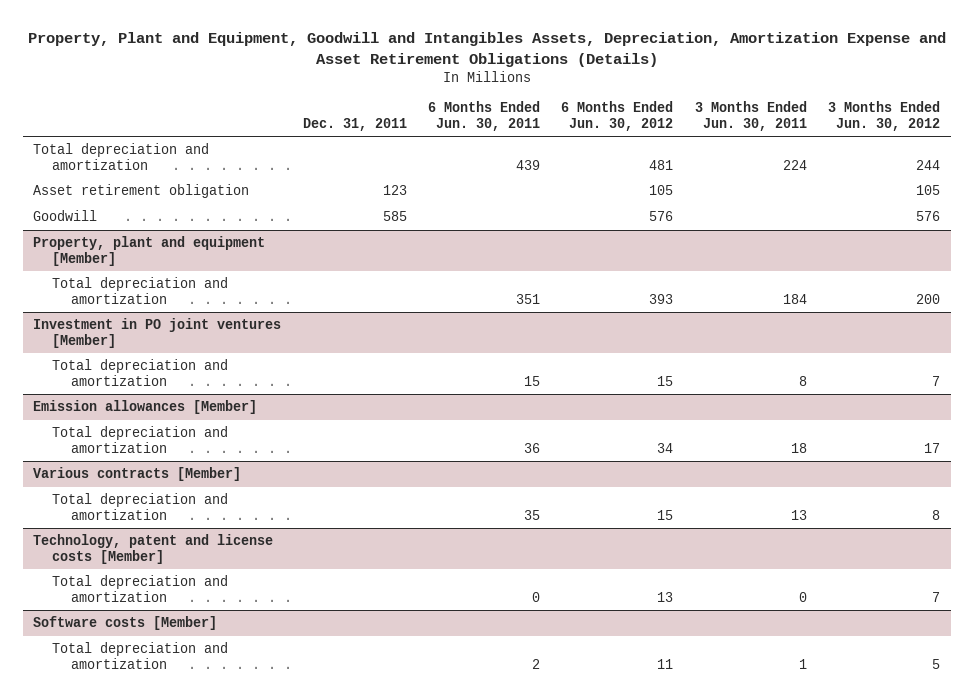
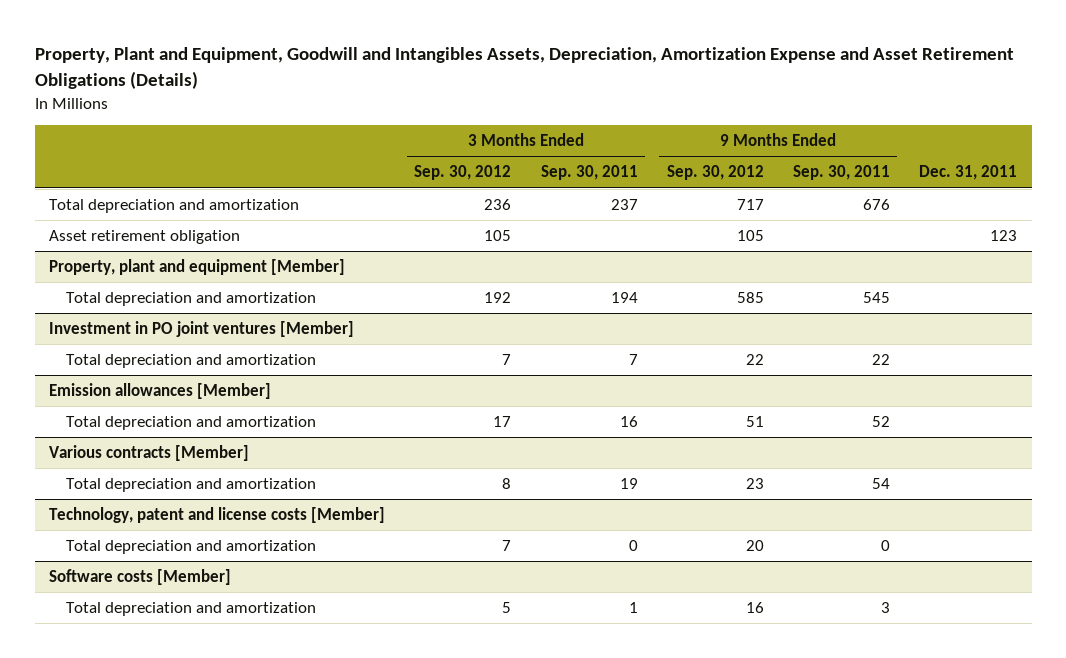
- | Dec. 31, 2011 | 6 Months Ended Jun. 30, 2011 | 6 Months Ended Jun. 30, 2012 | 3 Months Ended Jun. 30, 2011 | 3 Months Ended Jun. 30, 2012
+ | 3 Months Ended Sep. 30, 2012 | 3 Months Ended Sep. 30, 2011 | 9 Months Ended Sep. 30, 2012 | 9 Months Ended Sep. 30, 2011 | Dec. 31, 2011
- Goodwill | 585 | | 576 | | 576

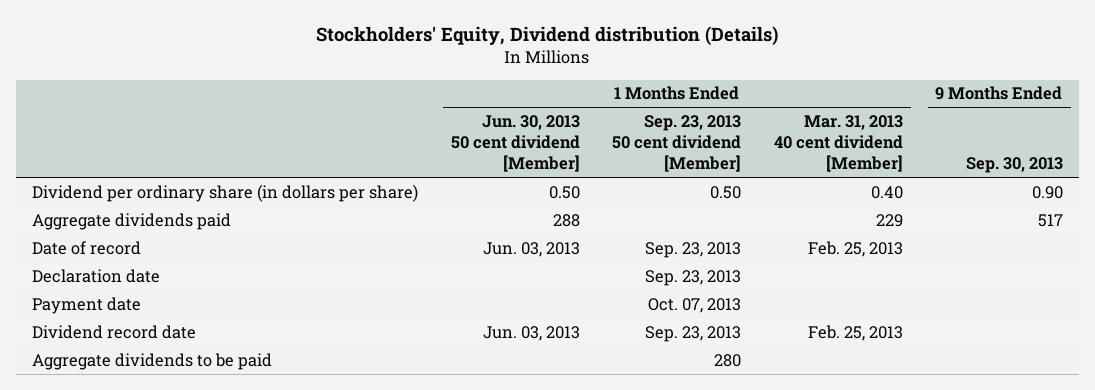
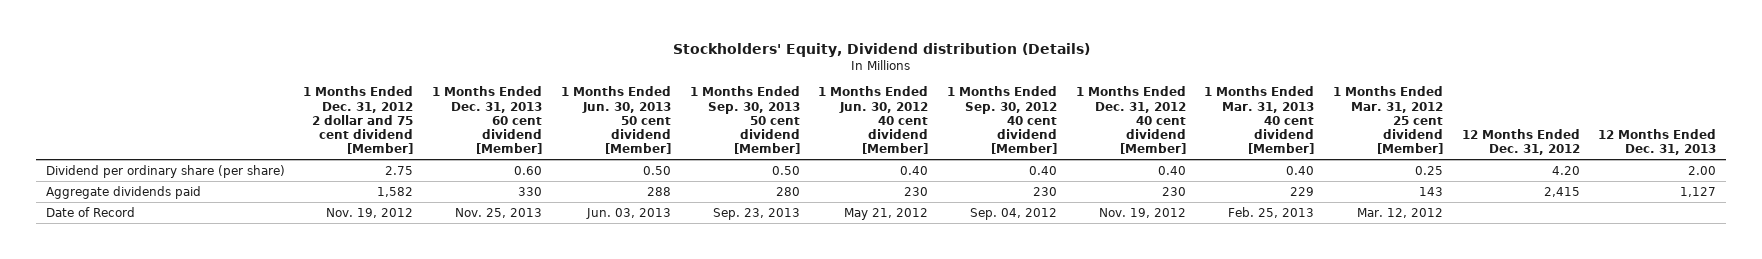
- | 1 Months Ended Jun. 30, 2013 50 cent dividend [Member] | 1 Months Ended Sep. 23, 2013 50 cent dividend [Member] | 1 Months Ended Mar. 31, 2013 40 cent dividend [Member] | 9 Months Ended Sep. 30, 2013
+ | 1 Months Ended Dec. 31, 2012 2 dollar and 75 cent dividend [Member] | 1 Months Ended Dec. 31, 2013 60 cent dividend [Member] | 1 Months Ended Jun. 30, 2013 50 cent dividend [Member] | 1 Months Ended Sep. 30, 2013 50 cent dividend [Member] | 1 Months Ended Jun. 30, 2012 40 cent dividend [Member] | 1 Months Ended Sep. 30, 2012 40 cent dividend [Member] | 1 Months Ended Dec. 31, 2012 40 cent dividend [Member] | 1 Months Ended Mar. 31, 2013 40 cent dividend [Member] | 1 Months Ended Mar. 31, 2012 25 cent dividend [Member] | 12 Months Ended Dec. 31, 2012 | 12 Months Ended Dec. 31, 2013
- Dividend per ordinary share (in dollars per share) | 0.50 | 0.50 | 0.40 | 0.90
+ Dividend per ordinary share (per share) | 2.75 | 0.60 | 0.50 | 0.50 | 0.40 | 0.40 | 0.40 | 0.40 | 0.25 | 4.20 | 2.00
- Date of record | Jun. 03, 2013 | Sep. 23, 2013 | Feb. 25, 2013 |
- Declaration date | | Sep. 23, 2013 | |
- Payment date | | Oct. 07, 2013 | |
- Dividend record date | Jun. 03, 2013 | Sep. 23, 2013 | Feb. 25, 2013 |
- Aggregate dividends to be paid | | 280 | |
+ Date of Record | Nov. 19, 2012 | Nov. 25, 2013 | Jun. 03, 2013 | Sep. 23, 2013 | May 21, 2012 | Sep. 04, 2012 | Nov. 19, 2012 | Feb. 25, 2013 | Mar. 12, 2012 | |

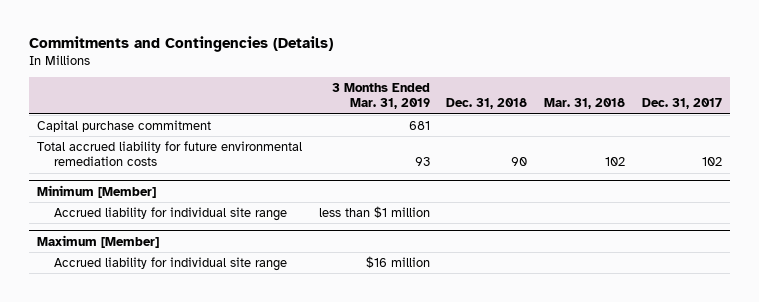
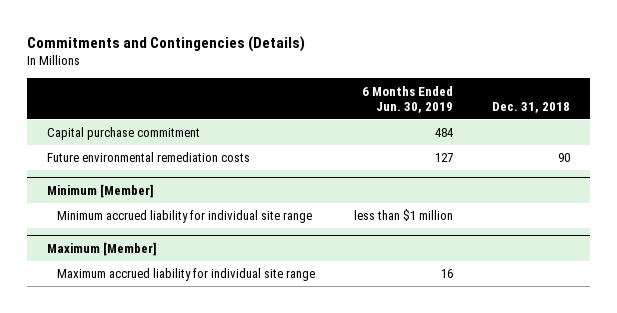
- | 3 Months Ended Mar. 31, 2019 | Dec. 31, 2018 | Mar. 31, 2018 | Dec. 31, 2017
+ | 6 Months Ended Jun. 30, 2019 | Dec. 31, 2018
- Total accrued liability for future environmental remediation costs | 93 | 90 | 102 | 102
+ Future environmental remediation costs | 127 | 90
@ Minimum [Member]
- Accrued liability for individual site range | less than $1 million | | |
+ Minimum accrued liability for individual site range | less than $1 million |
@ Maximum [Member]
- Accrued liability for individual site range | $16 million | | |
+ Maximum accrued liability for individual site range | 16 |

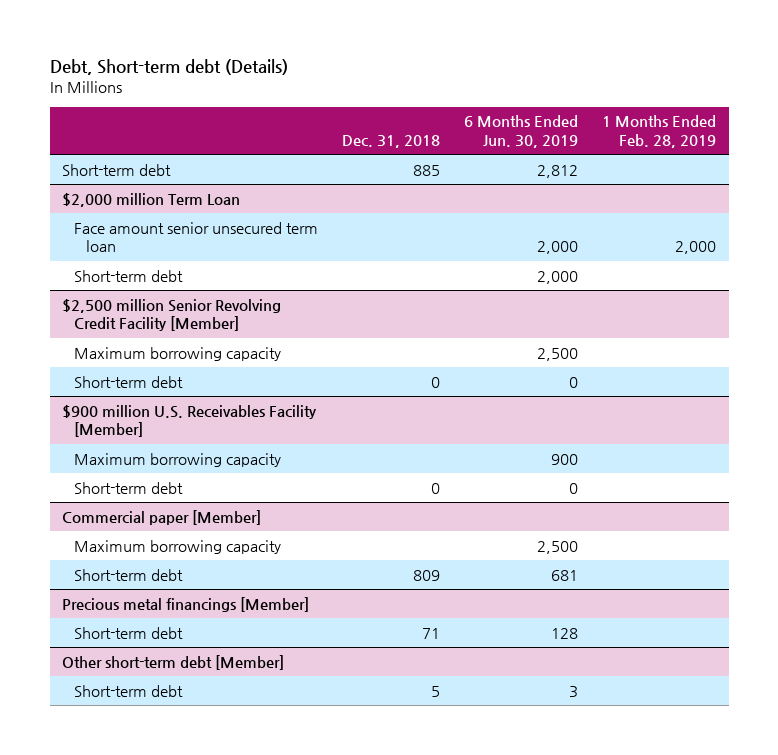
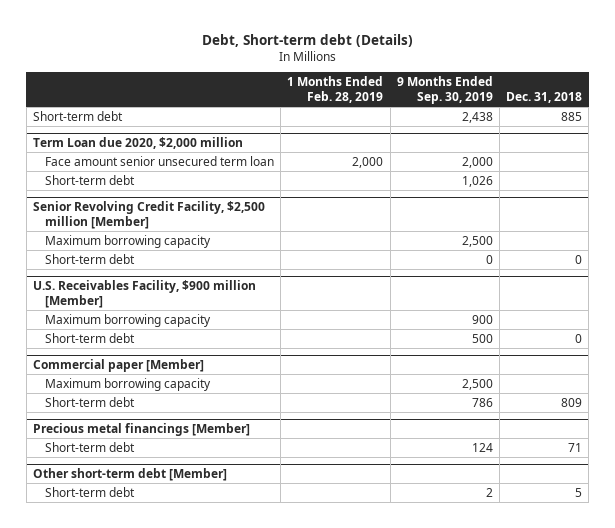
- | Dec. 31, 2018 | 6 Months Ended Jun. 30, 2019 | 1 Months Ended Feb. 28, 2019
+ | 1 Months Ended Feb. 28, 2019 | 9 Months Ended Sep. 30, 2019 | Dec. 31, 2018
- $2,000 million Term Loan
+ Term Loan due 2020, $2,000 million
- $2,500 million Senior Revolving Credit Facility [Member]
+ Senior Revolving Credit Facility, $2,500 million [Member]
- $900 million U.S. Receivables Facility [Member]
+ U.S. Receivables Facility, $900 million [Member]

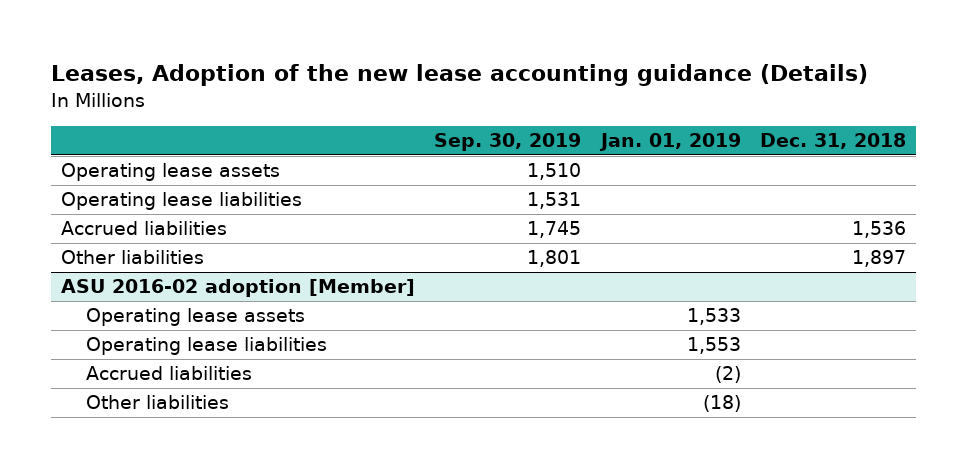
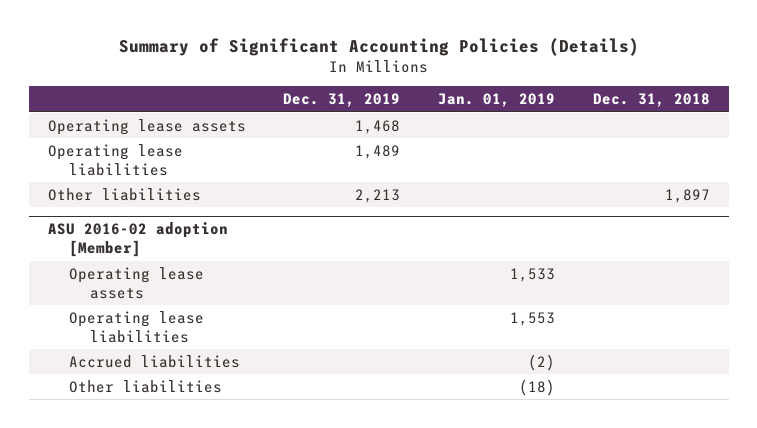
- Leases, Adoption of the new lease accounting guidance (Details)
+ Summary of Significant Accounting Policies (Details)
- | Sep. 30, 2019 | Jan. 01, 2019 | Dec. 31, 2018
+ | Dec. 31, 2019 | Jan. 01, 2019 | Dec. 31, 2018
- Accrued liabilities | 1,745 | | 1,536

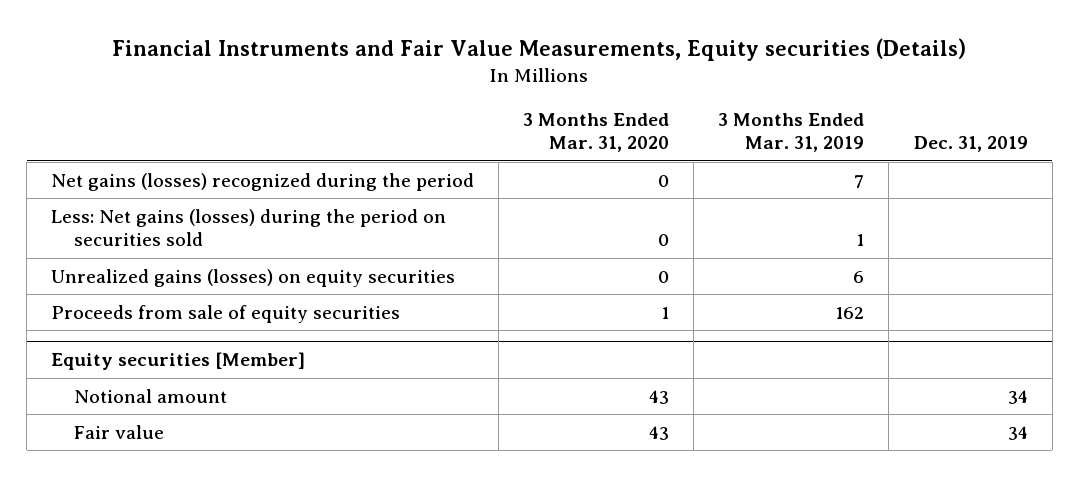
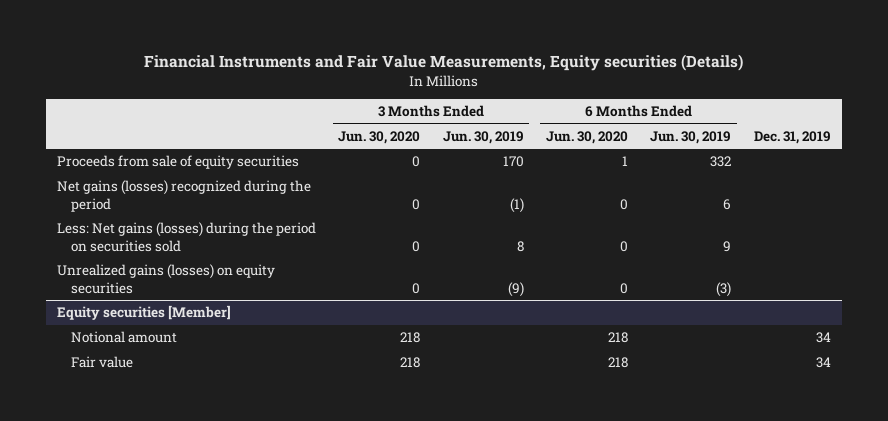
- | 3 Months Ended Mar. 31, 2020 | 3 Months Ended Mar. 31, 2019 | Dec. 31, 2019
+ | 3 Months Ended Jun. 30, 2020 | 3 Months Ended Jun. 30, 2019 | 6 Months Ended Jun. 30, 2020 | 6 Months Ended Jun. 30, 2019 | Dec. 31, 2019
moved up: Proceeds from sale of equity securities | 0 | 170 | 1 | 332 |

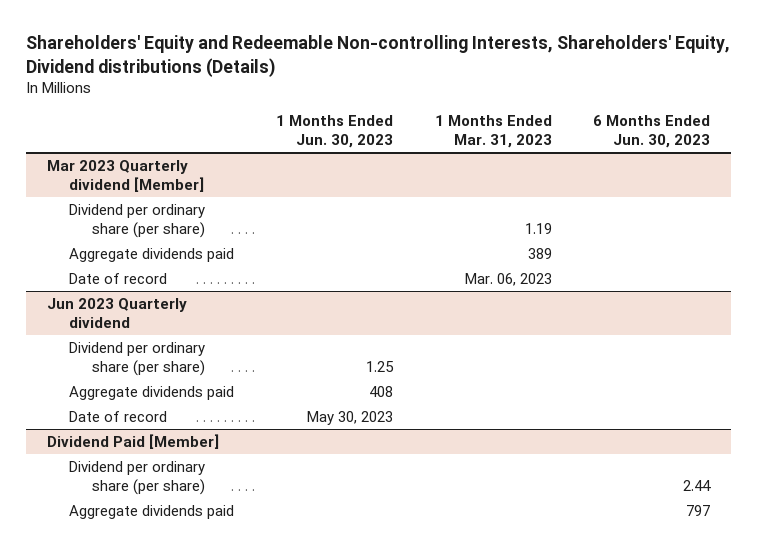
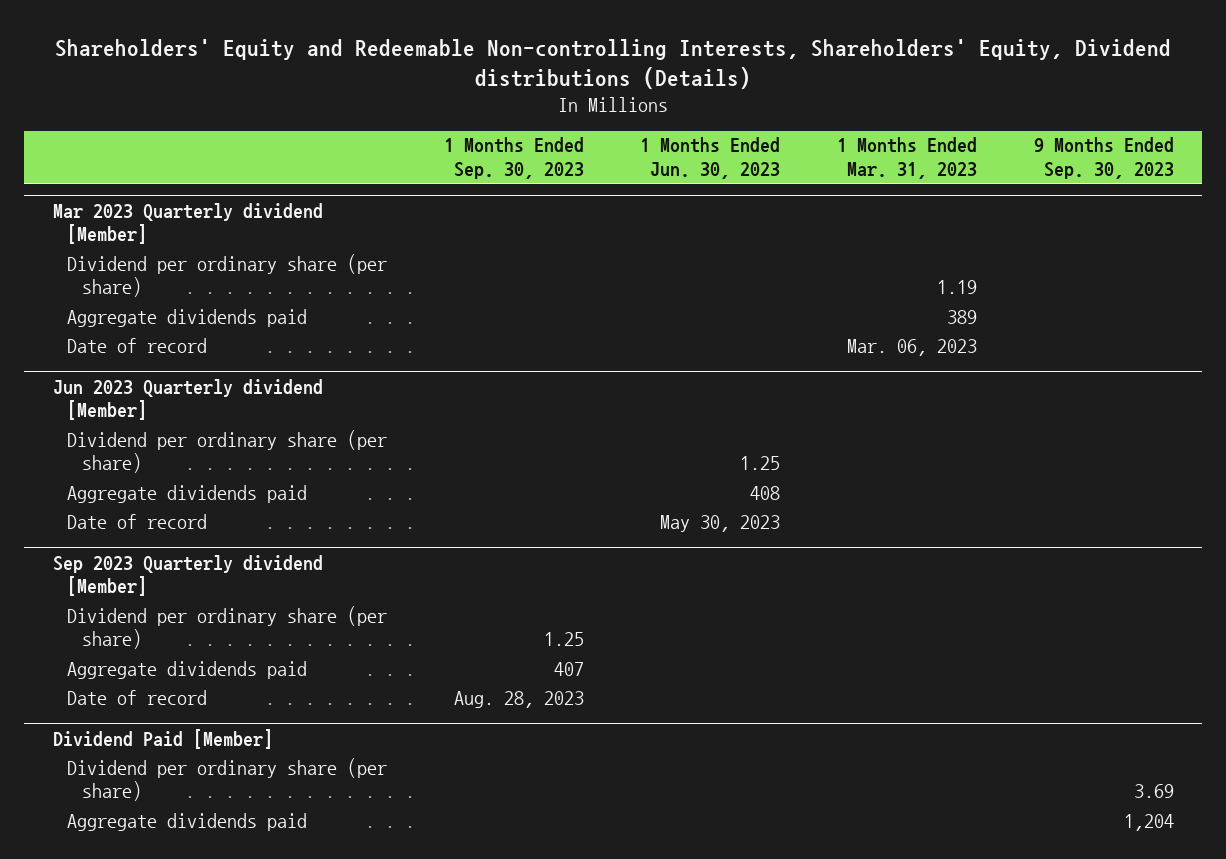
- | 1 Months Ended Jun. 30, 2023 | 1 Months Ended Mar. 31, 2023 | 6 Months Ended Jun. 30, 2023
+ | 1 Months Ended Sep. 30, 2023 | 1 Months Ended Jun. 30, 2023 | 1 Months Ended Mar. 31, 2023 | 9 Months Ended Sep. 30, 2023
- Jun 2023 Quarterly dividend
+ Jun 2023 Quarterly dividend [Member]
+ Sep 2023 Quarterly dividend [Member]
+ Dividend per ordinary share (per share) | 1.25 | | |
+ Aggregate dividends paid | 407 | | |
+ Date of record | Aug. 28, 2023 | | |

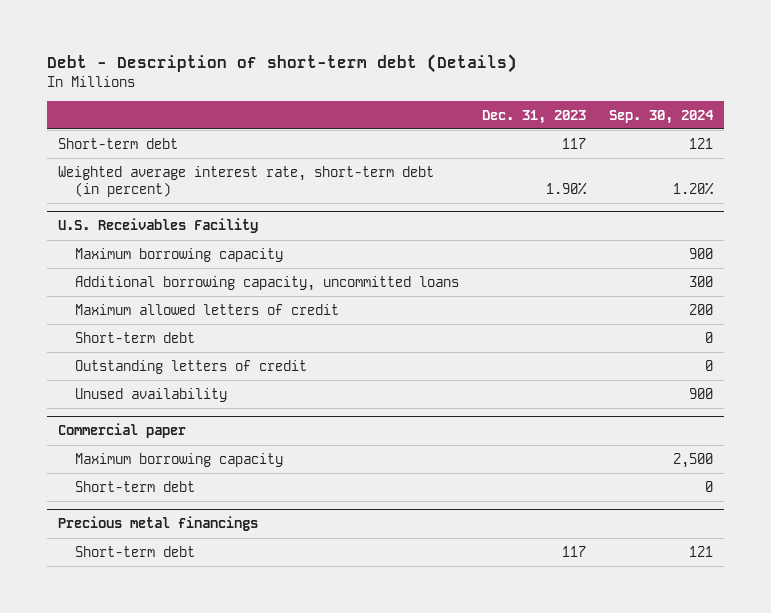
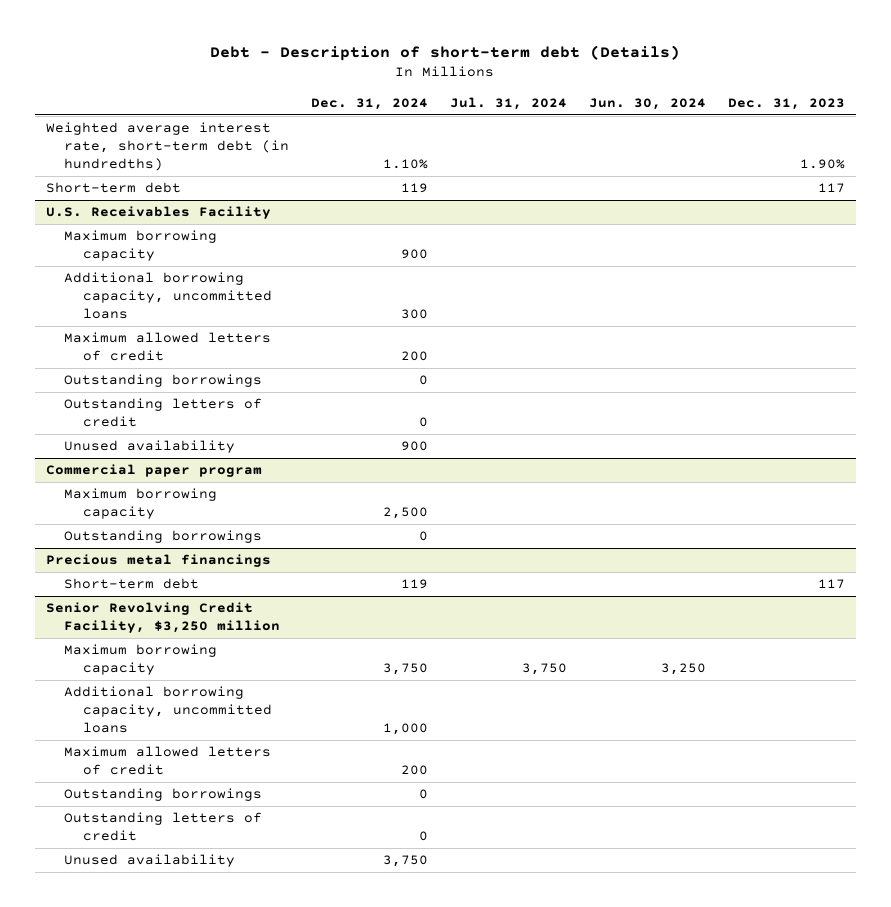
- | Dec. 31, 2023 | Sep. 30, 2024
+ | Dec. 31, 2024 | Jul. 31, 2024 | Jun. 30, 2024 | Dec. 31, 2023
+ Weighted average interest rate, short-term debt (in hundredths) | 1.10% | | | 1.90%
- Weighted average interest rate, short-term debt (in percent) | 1.90% | 1.20%
@ U.S. Receivables Facility
- Short-term debt | | 0
+ Outstanding borrowings | 0 | | |
- Commercial paper
+ Commercial paper program
- Short-term debt | | 0
+ Outstanding borrowings | 0 | | |
+ Senior Revolving Credit Facility, $3,250 million
+ Maximum borrowing capacity | 3,750 | 3,750 | 3,250 |
+ Additional borrowing capacity, uncommitted loans | 1,000 | | |
+ Maximum allowed letters of credit | 200 | | |
+ Outstanding borrowings | 0 | | |
+ Outstanding letters of credit | 0 | | |
+ Unused availability | 3,750 | | |

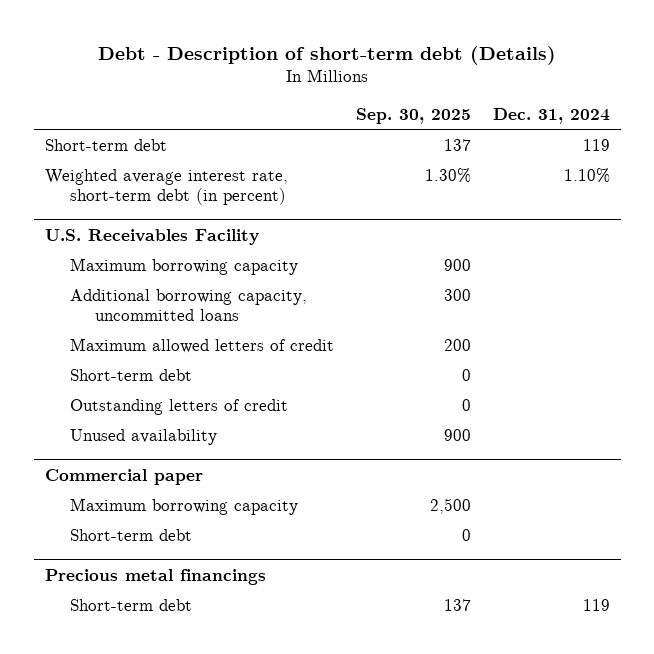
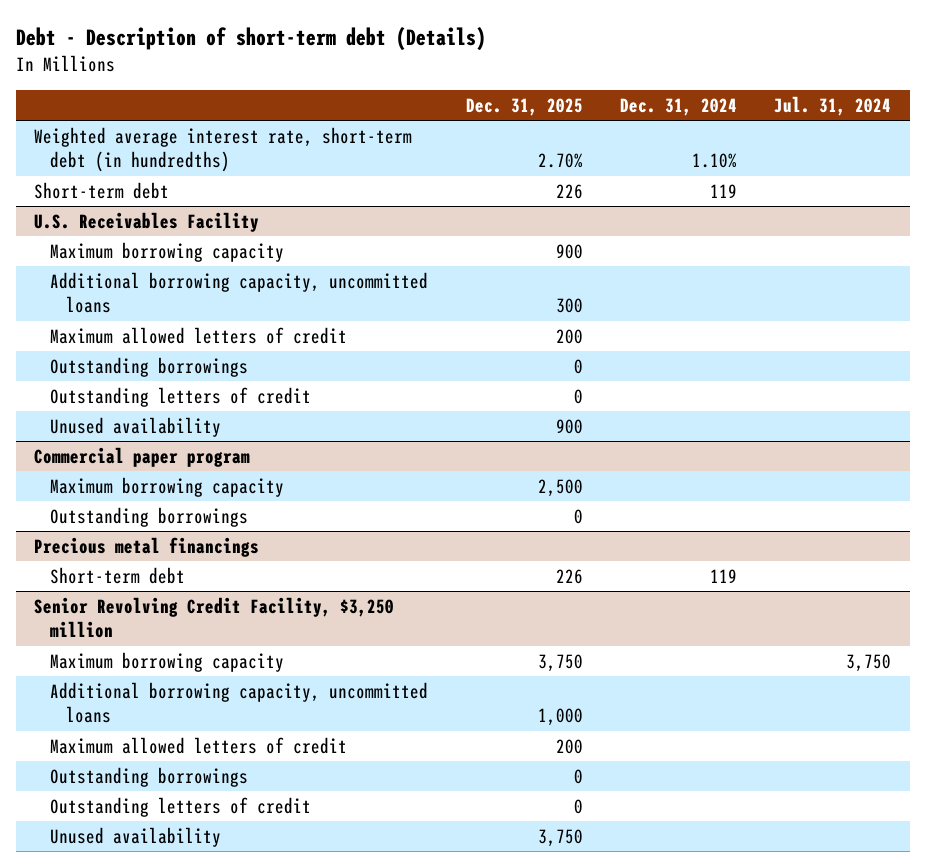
- | Sep. 30, 2025 | Dec. 31, 2024
+ | Dec. 31, 2025 | Dec. 31, 2024 | Jul. 31, 2024
+ Weighted average interest rate, short-term debt (in hundredths) | 2.70% | 1.10% |
- Weighted average interest rate, short-term debt (in percent) | 1.30% | 1.10%
@ U.S. Receivables Facility
- Short-term debt | 0 |
+ Outstanding borrowings | 0 | |
- Commercial paper
+ Commercial paper program
- Short-term debt | 0 |
+ Outstanding borrowings | 0 | |
+ Senior Revolving Credit Facility, $3,250 million
+ Maximum borrowing capacity | 3,750 | | 3,750
+ Additional borrowing capacity, uncommitted loans | 1,000 | |
+ Maximum allowed letters of credit | 200 | |
+ Outstanding borrowings | 0 | |
+ Outstanding letters of credit | 0 | |
+ Unused availability | 3,750 | |

